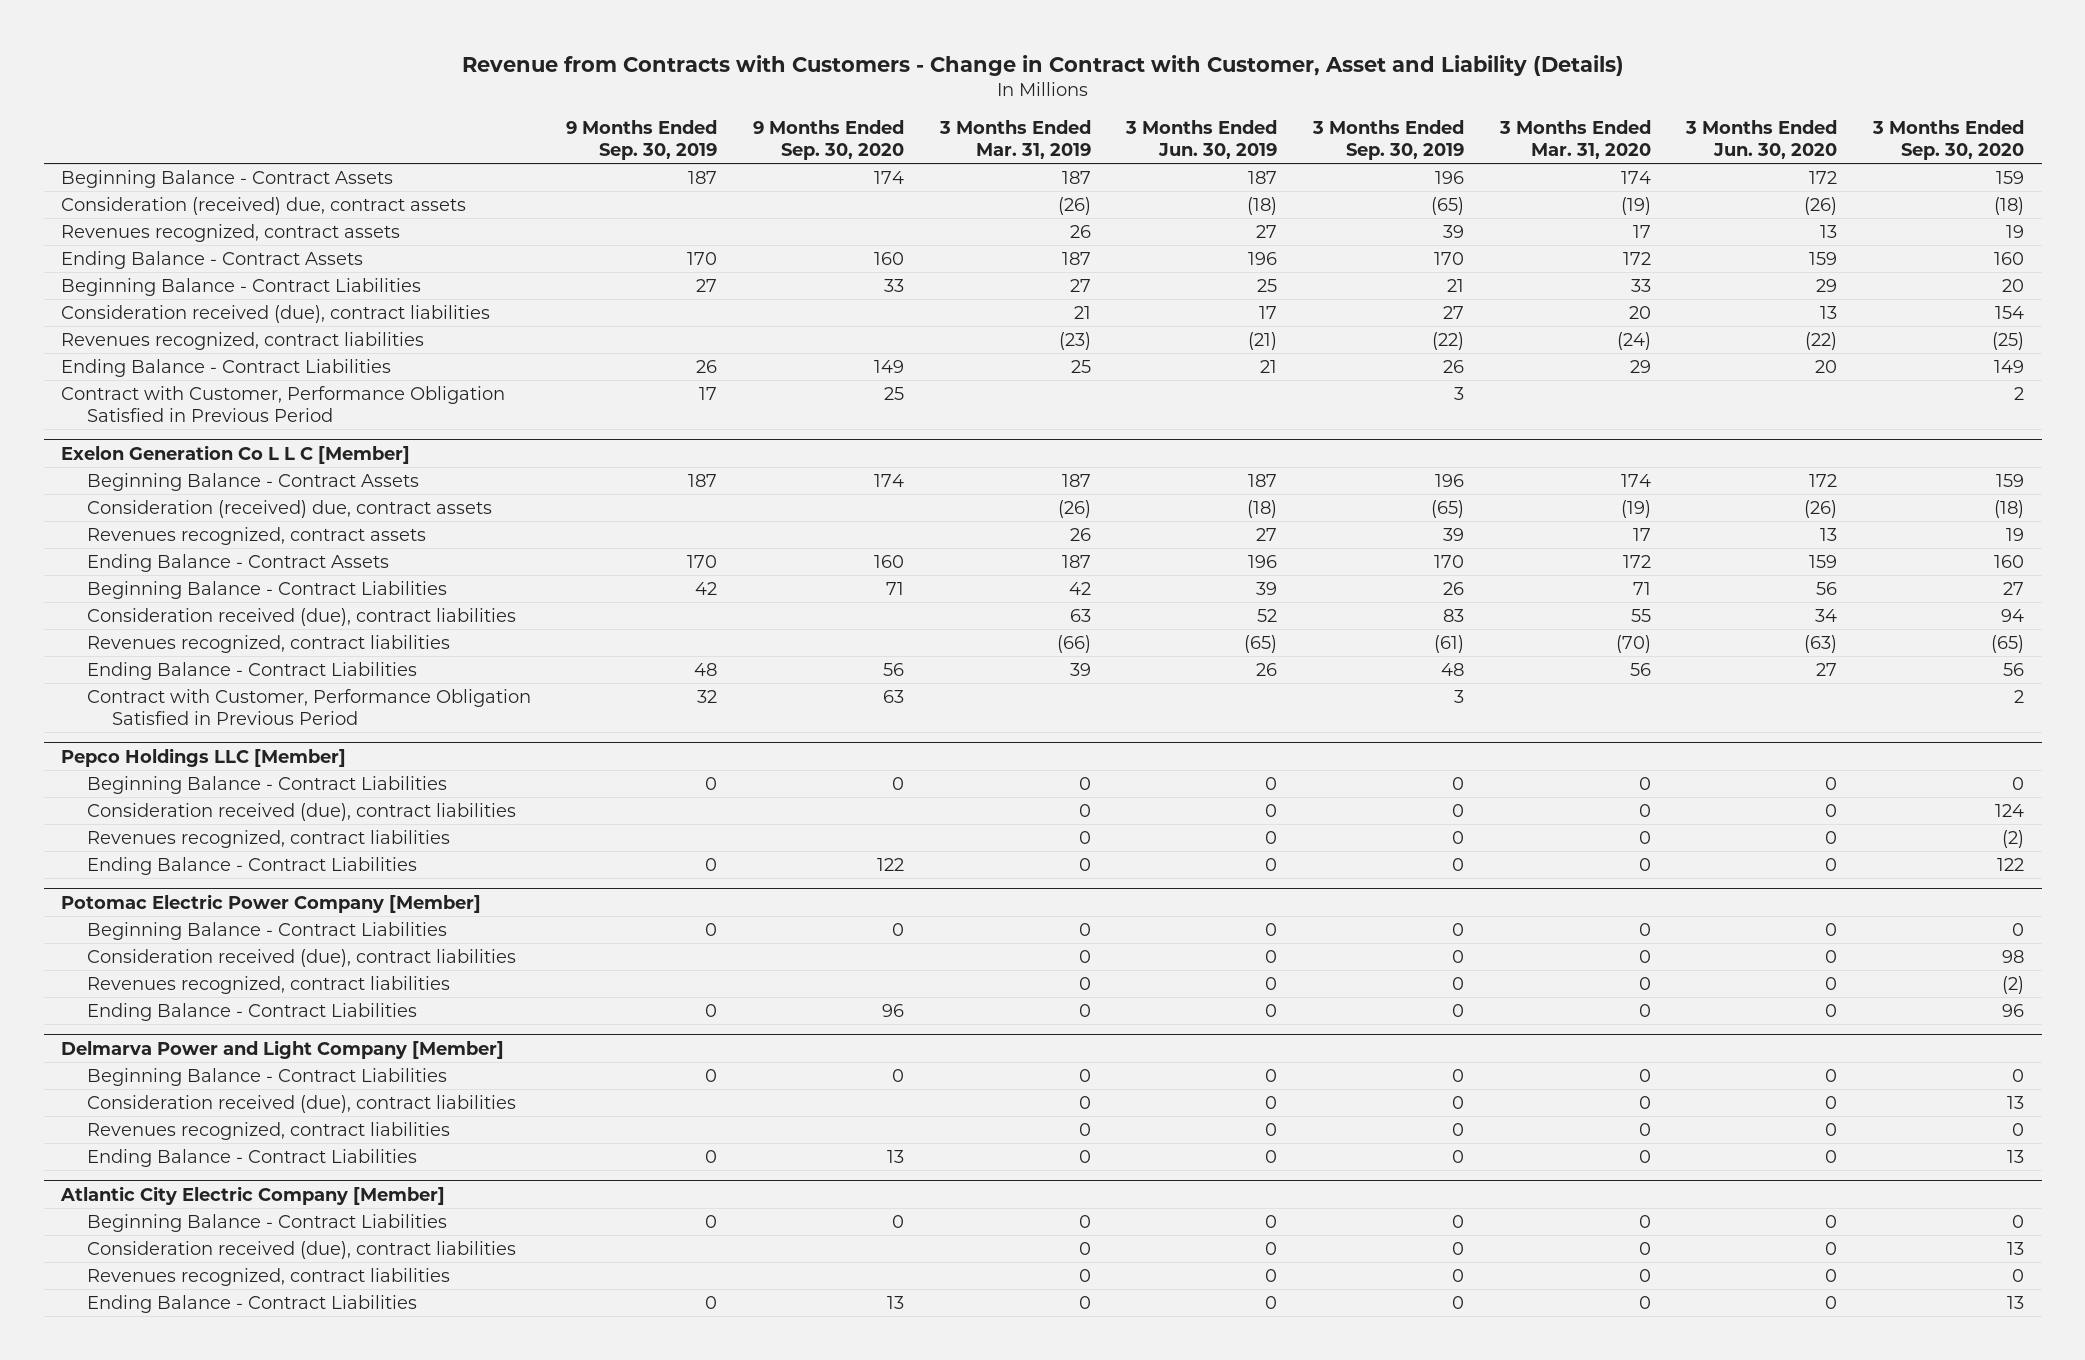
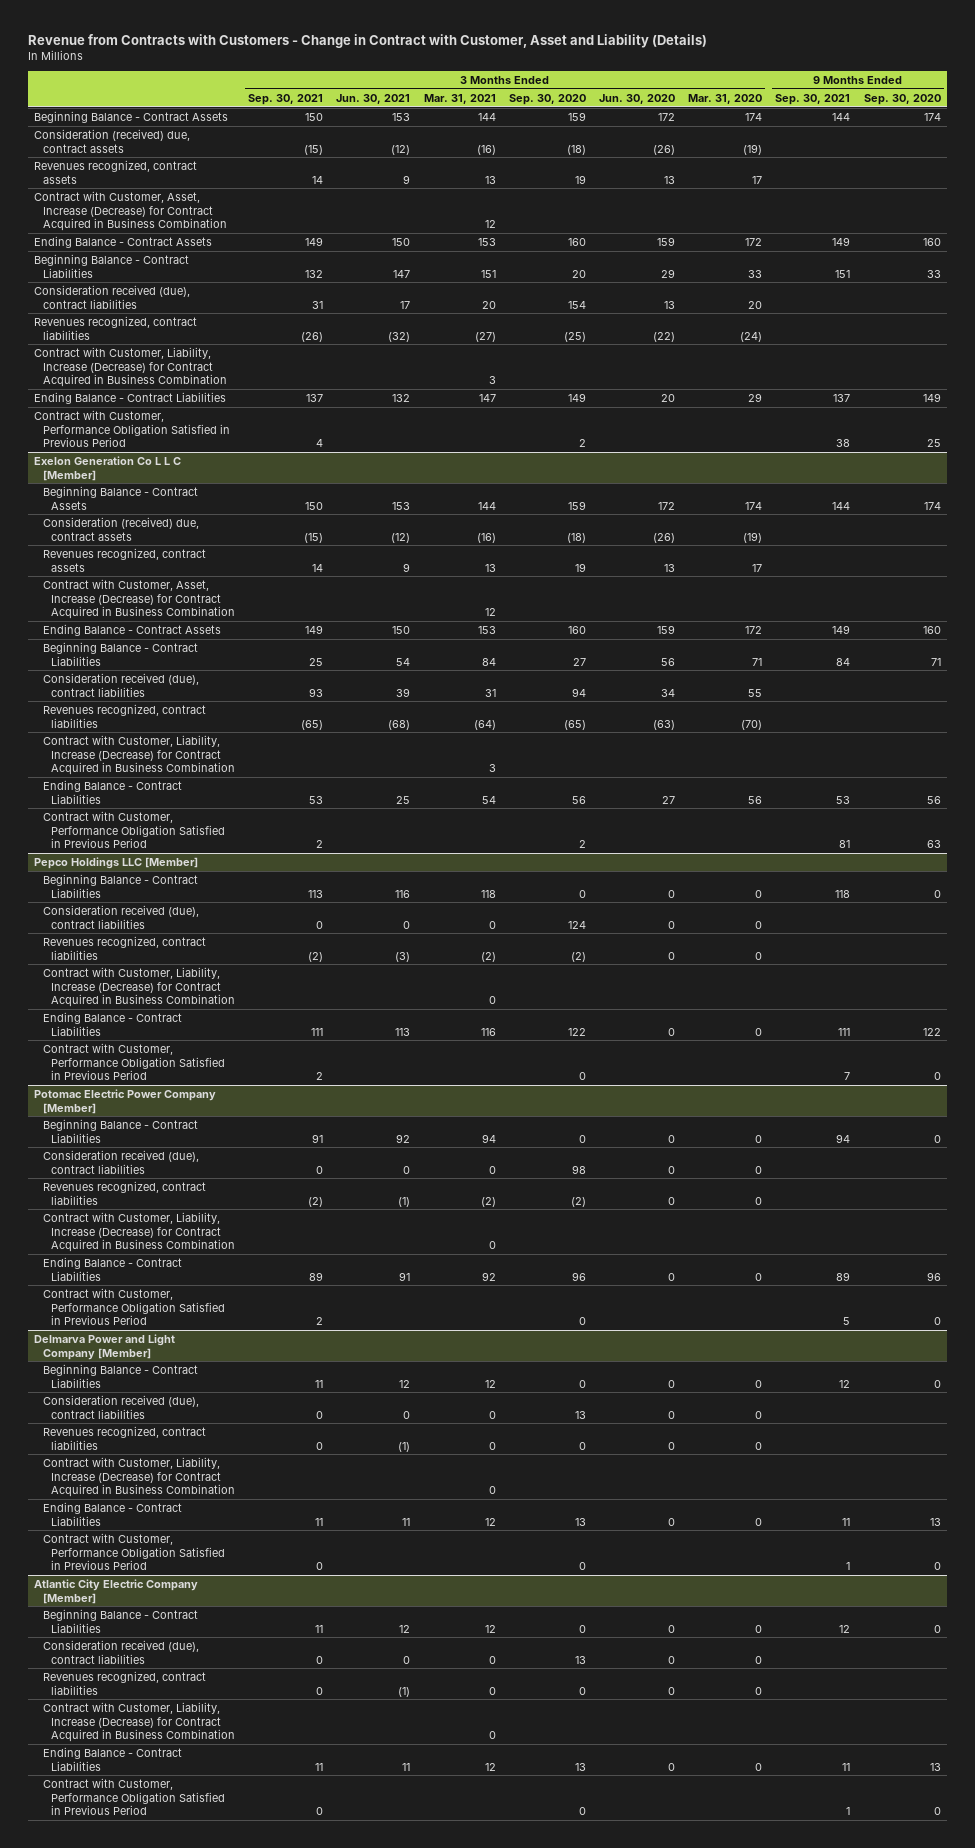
- | 9 Months Ended Sep. 30, 2019 | 9 Months Ended Sep. 30, 2020 | 3 Months Ended Mar. 31, 2019 | 3 Months Ended Jun. 30, 2019 | 3 Months Ended Sep. 30, 2019 | 3 Months Ended Mar. 31, 2020 | 3 Months Ended Jun. 30, 2020 | 3 Months Ended Sep. 30, 2020
+ | 3 Months Ended Sep. 30, 2021 | 3 Months Ended Jun. 30, 2021 | 3 Months Ended Mar. 31, 2021 | 3 Months Ended Sep. 30, 2020 | 3 Months Ended Jun. 30, 2020 | 3 Months Ended Mar. 31, 2020 | 9 Months Ended Sep. 30, 2021 | 9 Months Ended Sep. 30, 2020
+ Contract with Customer, Asset, Increase (Decrease) for Contract Acquired in Business Combination | | | 12 | | | | |
+ Contract with Customer, Liability, Increase (Decrease) for Contract Acquired in Business Combination | | | 3 | | | | |
@ Exelon Generation Co L L C [Member]
+ Contract with Customer, Asset, Increase (Decrease) for Contract Acquired in Business Combination | | | 12 | | | | |
+ Contract with Customer, Liability, Increase (Decrease) for Contract Acquired in Business Combination | | | 3 | | | | |
@ Pepco Holdings LLC [Member]
+ Contract with Customer, Liability, Increase (Decrease) for Contract Acquired in Business Combination | | | 0 | | | | |
+ Contract with Customer, Performance Obligation Satisfied in Previous Period | 2 | | | 0 | | | 7 | 0
@ Potomac Electric Power Company [Member]
+ Contract with Customer, Liability, Increase (Decrease) for Contract Acquired in Business Combination | | | 0 | | | | |
+ Contract with Customer, Performance Obligation Satisfied in Previous Period | 2 | | | 0 | | | 5 | 0
@ Delmarva Power and Light Company [Member]
+ Contract with Customer, Liability, Increase (Decrease) for Contract Acquired in Business Combination | | | 0 | | | | |
+ Contract with Customer, Performance Obligation Satisfied in Previous Period | 0 | | | 0 | | | 1 | 0
@ Atlantic City Electric Company [Member]
+ Contract with Customer, Liability, Increase (Decrease) for Contract Acquired in Business Combination | | | 0 | | | | |
+ Contract with Customer, Performance Obligation Satisfied in Previous Period | 0 | | | 0 | | | 1 | 0

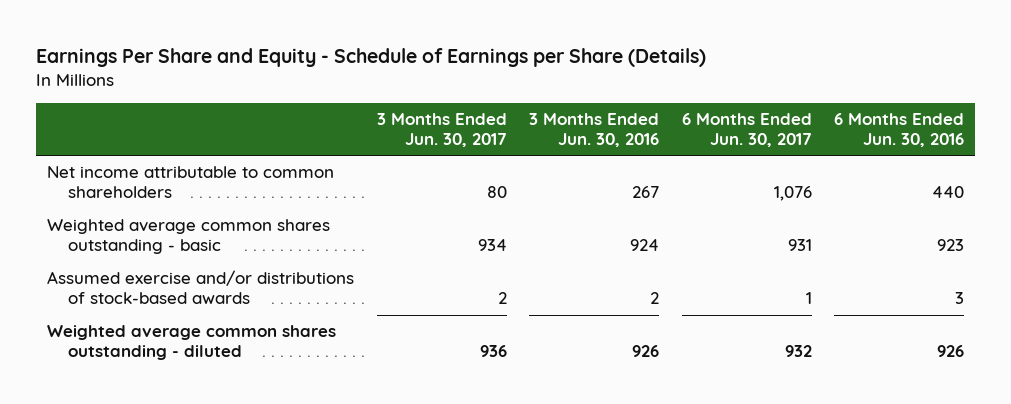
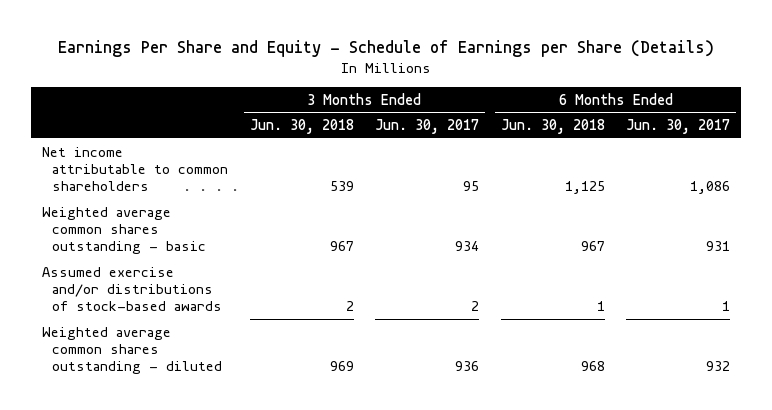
- | 3 Months Ended Jun. 30, 2017 | 3 Months Ended Jun. 30, 2016 | 6 Months Ended Jun. 30, 2017 | 6 Months Ended Jun. 30, 2016
+ | 3 Months Ended Jun. 30, 2018 | 3 Months Ended Jun. 30, 2017 | 6 Months Ended Jun. 30, 2018 | 6 Months Ended Jun. 30, 2017
- Net income attributable to common shareholders | 80 | 267 | 1,076 | 440
+ Net income attributable to common shareholders | 539 | 95 | 1,125 | 1,086

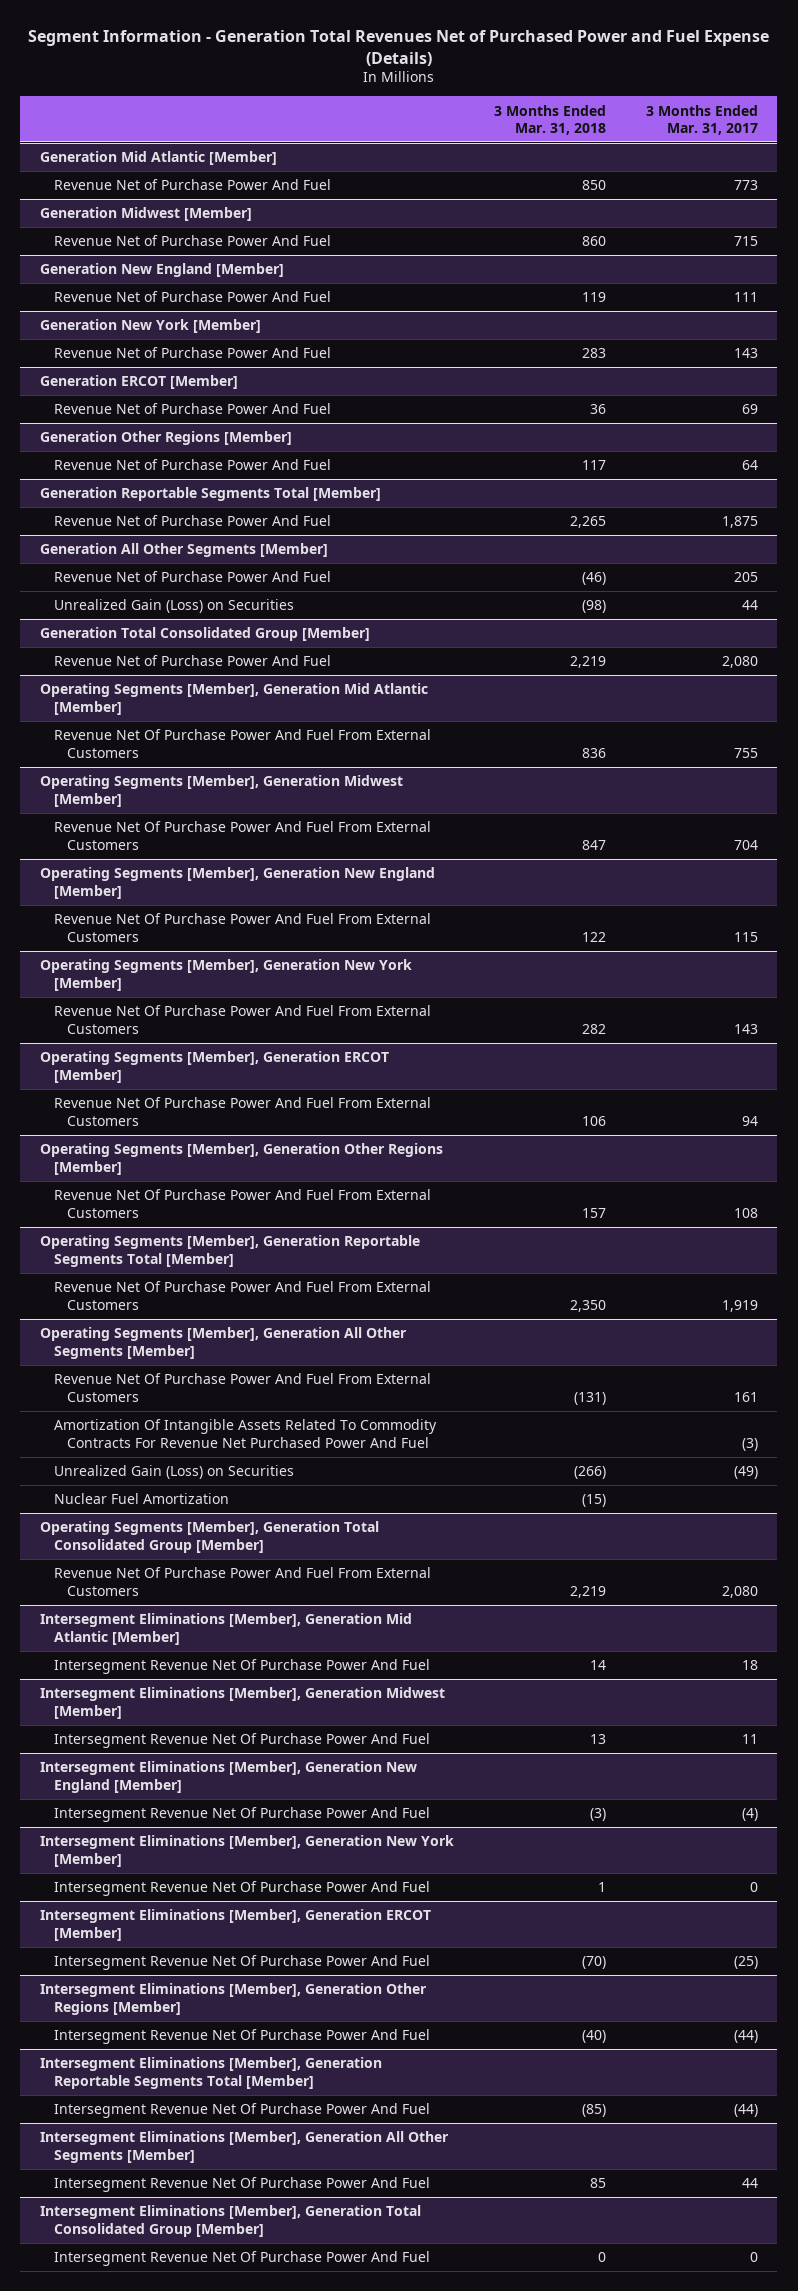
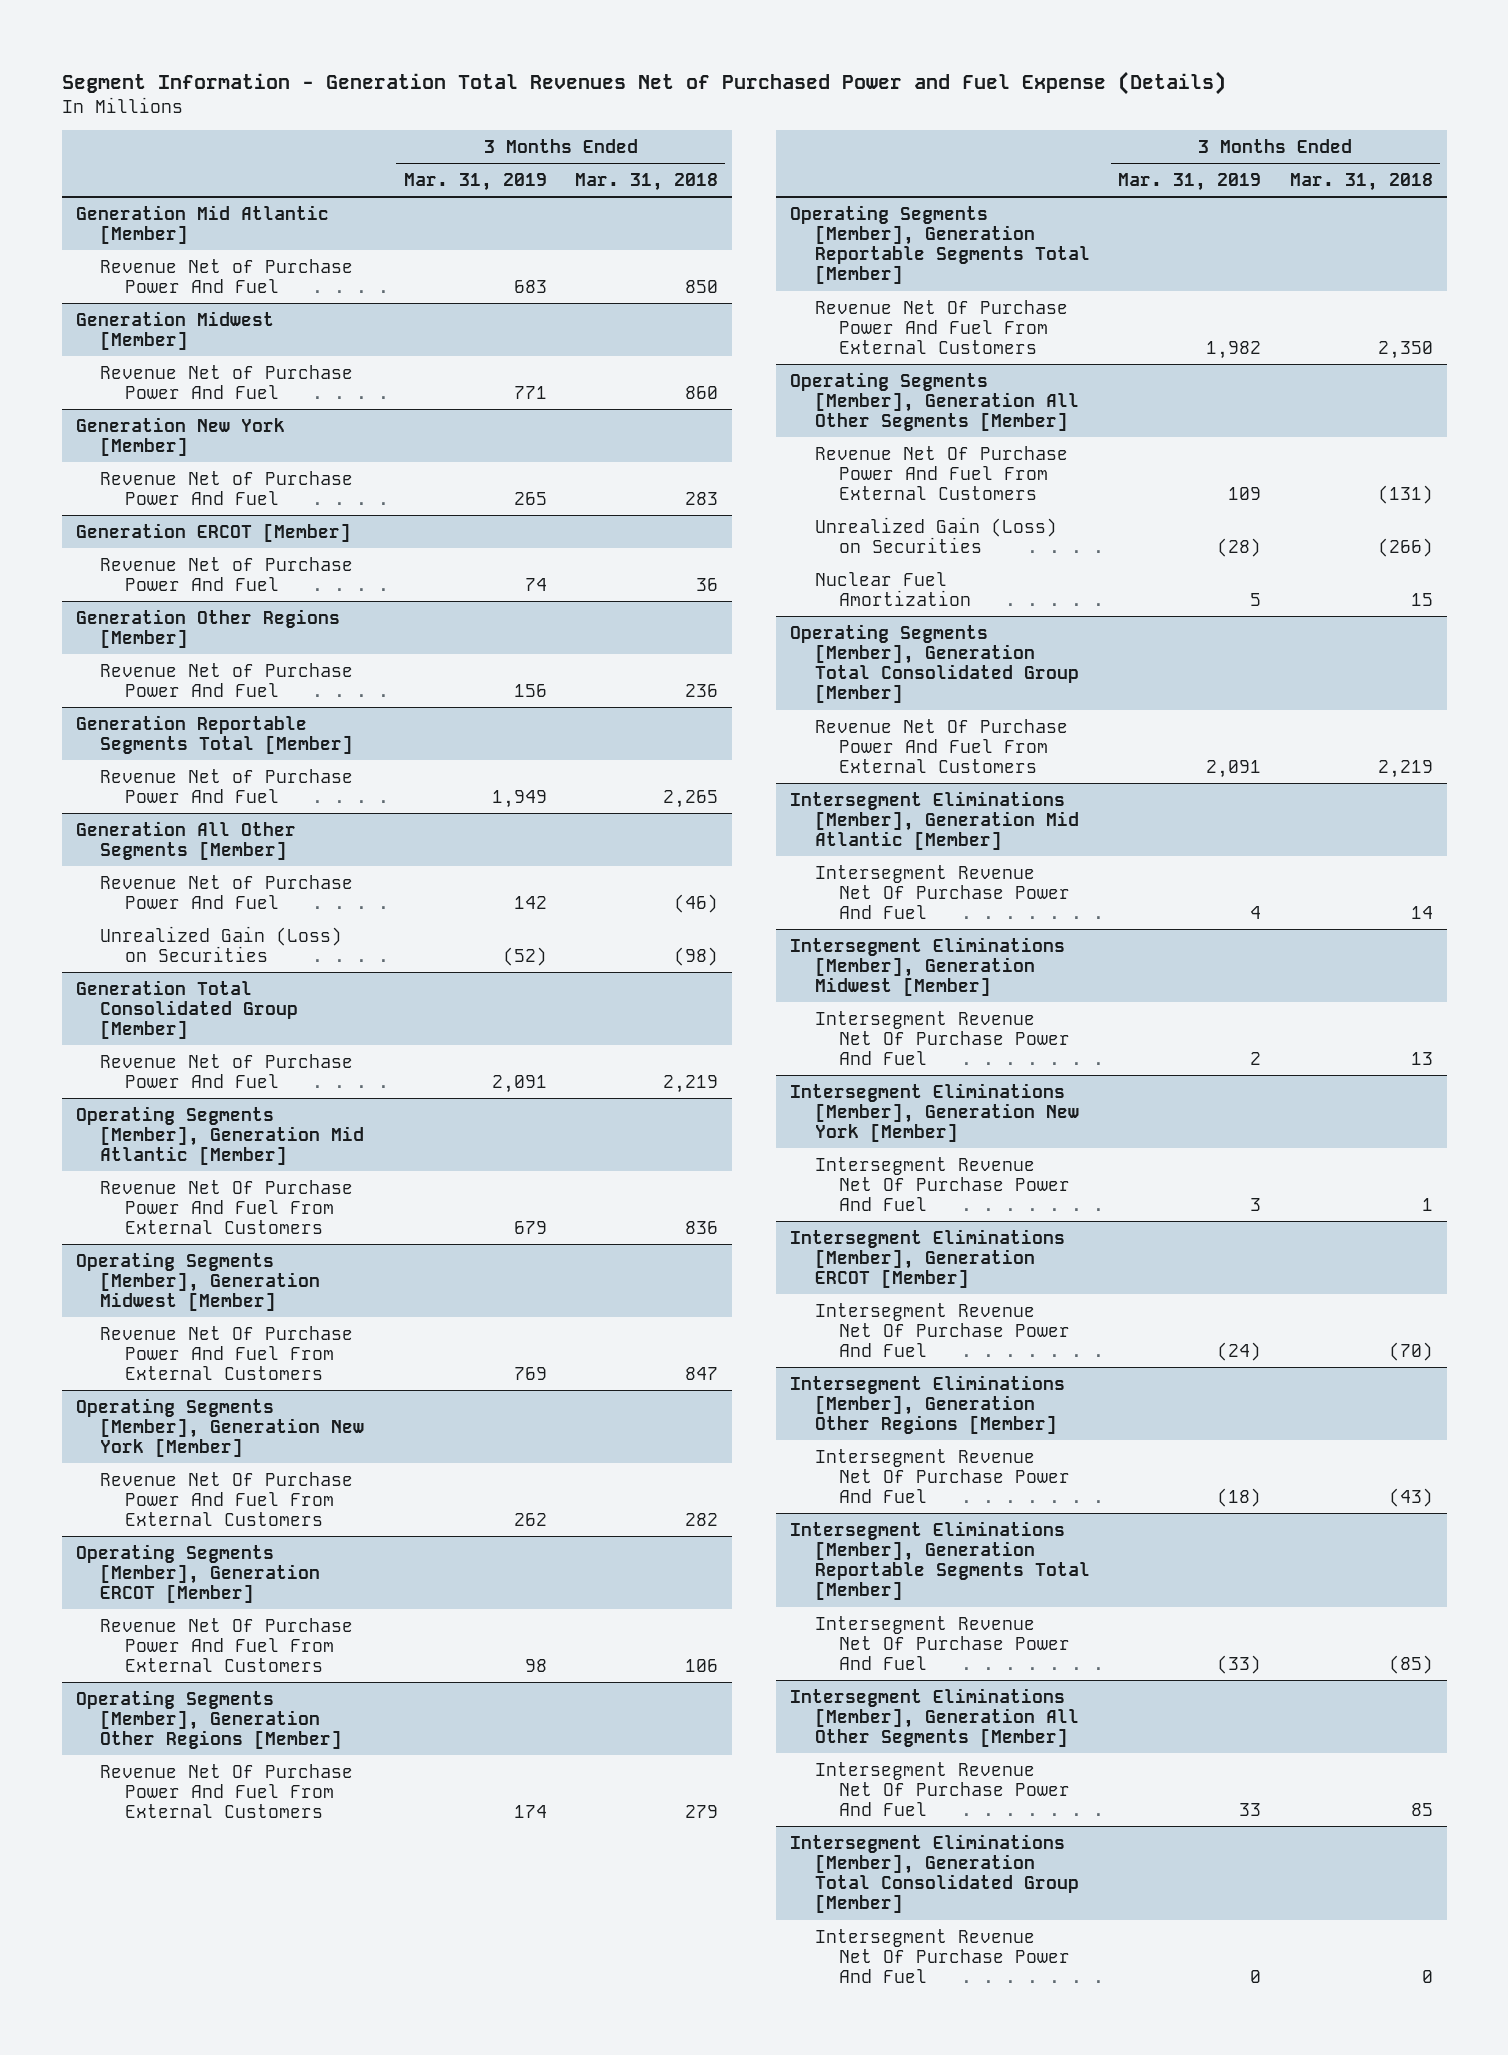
- | 3 Months Ended Mar. 31, 2018 | 3 Months Ended Mar. 31, 2017
+ | 3 Months Ended Mar. 31, 2019 | 3 Months Ended Mar. 31, 2018
- Generation New England [Member]
- Revenue Net of Purchase Power And Fuel | 119 | 111
@ Generation Other Regions [Member]
- Revenue Net of Purchase Power And Fuel | 117 | 64
+ Revenue Net of Purchase Power And Fuel | 156 | 236
- Operating Segments [Member], Generation New England [Member]
- Revenue Net Of Purchase Power And Fuel From External Customers | 122 | 115
@ Operating Segments [Member], Generation Other Regions [Member]
- Revenue Net Of Purchase Power And Fuel From External Customers | 157 | 108
+ Revenue Net Of Purchase Power And Fuel From External Customers | 174 | 279
@ Operating Segments [Member], Generation All Other Segments [Member]
- Amortization Of Intangible Assets Related To Commodity Contracts For Revenue Net Purchased Power And Fuel | | (3)
- Nuclear Fuel Amortization | (15) |
+ Nuclear Fuel Amortization | 5 | 15
- Intersegment Eliminations [Member], Generation New England [Member]
- Intersegment Revenue Net Of Purchase Power And Fuel | (3) | (4)
@ Intersegment Eliminations [Member], Generation Other Regions [Member]
- Intersegment Revenue Net Of Purchase Power And Fuel | (40) | (44)
+ Intersegment Revenue Net Of Purchase Power And Fuel | (18) | (43)

